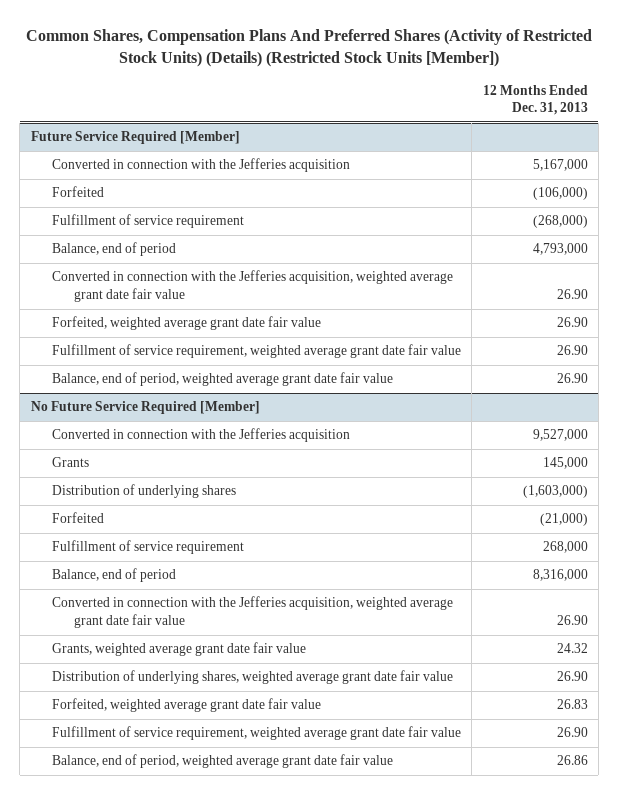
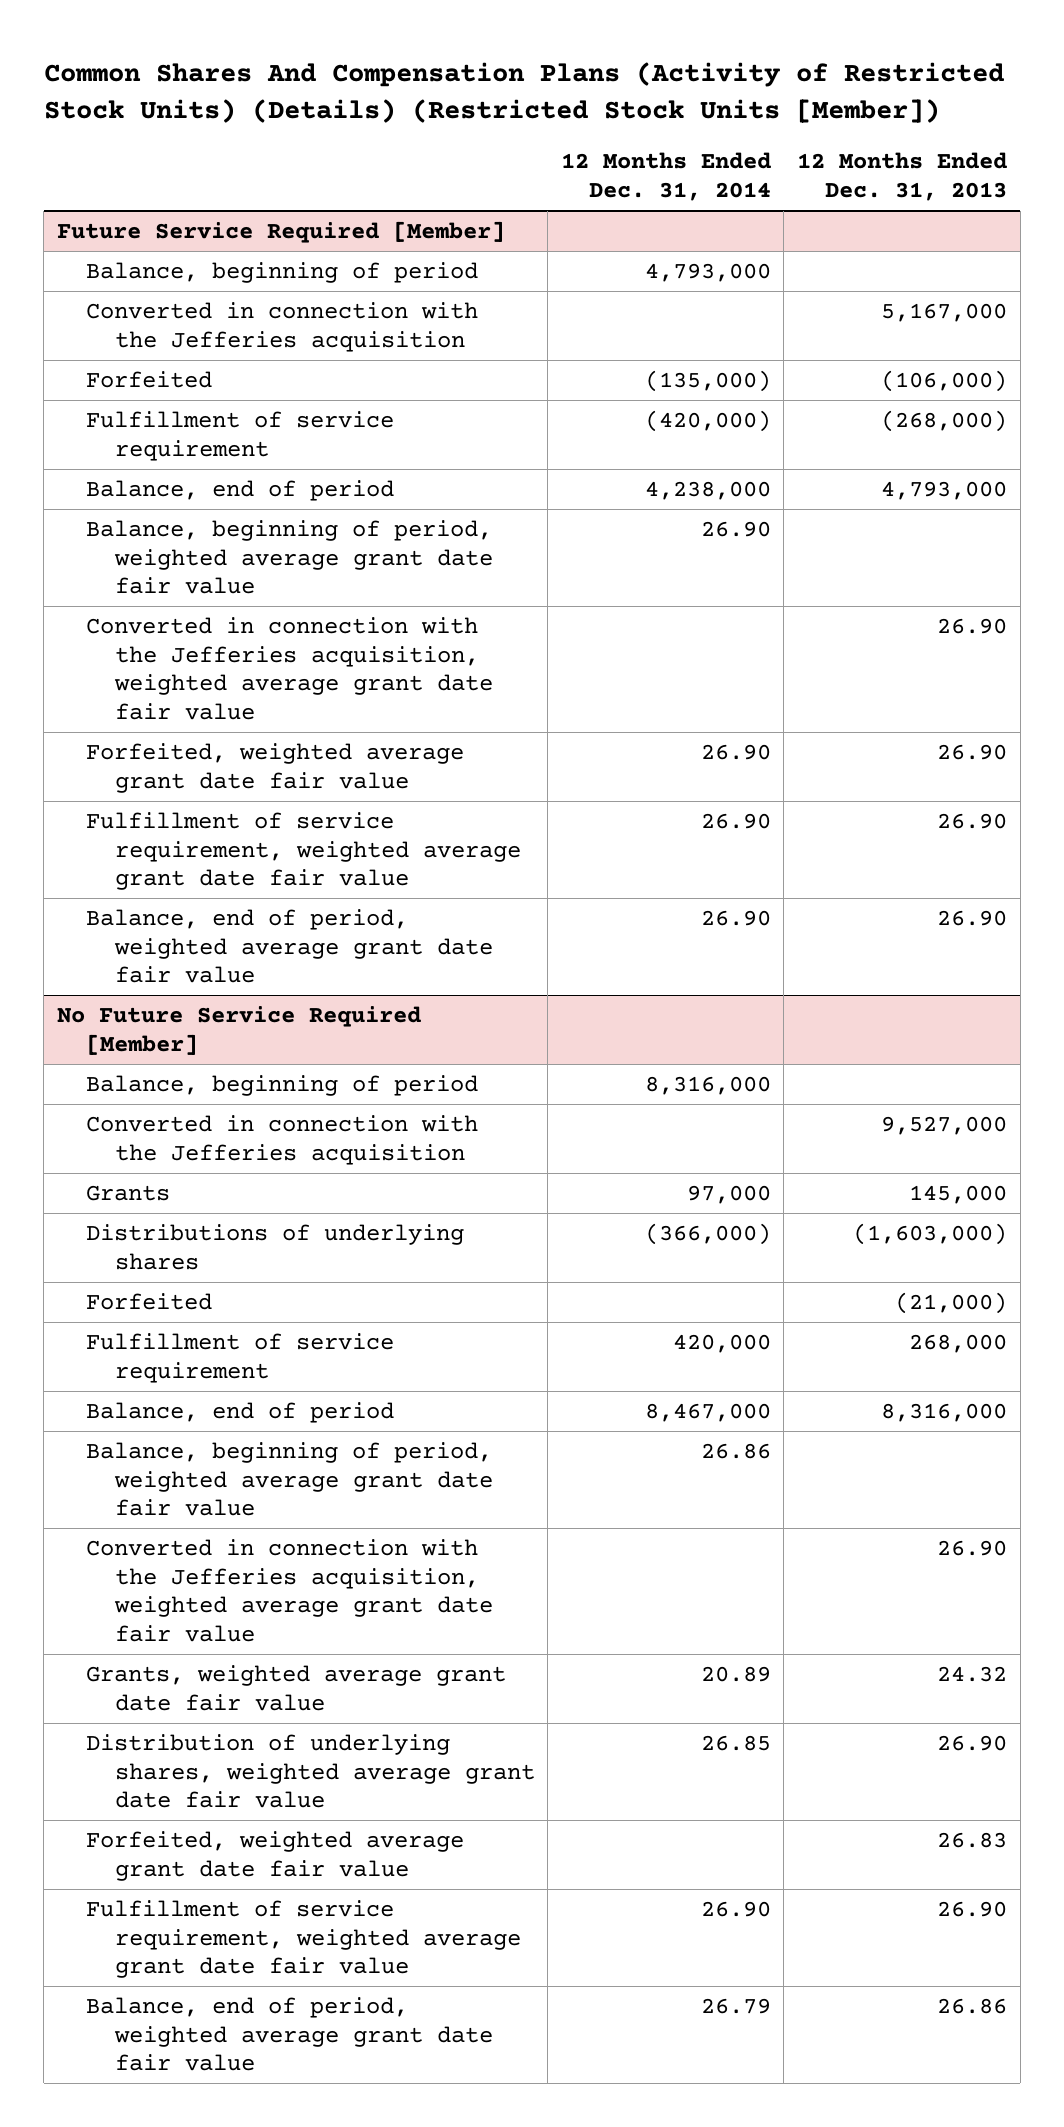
- Common Shares, Compensation Plans And Preferred Shares (Activity of Restricted Stock Units) (Details) (Restricted Stock Units [Member])
+ Common Shares And Compensation Plans (Activity of Restricted Stock Units) (Details) (Restricted Stock Units [Member])
- | 12 Months Ended Dec. 31, 2013
+ | 12 Months Ended Dec. 31, 2014 | 12 Months Ended Dec. 31, 2013
@ Future Service Required [Member]
+ Balance, beginning of period | 4,793,000 |
+ Balance, beginning of period, weighted average grant date fair value | 26.90 |
@ No Future Service Required [Member]
+ Balance, beginning of period | 8,316,000 |
- Distribution of underlying shares | (1,603,000)
+ Distributions of underlying shares | (366,000) | (1,603,000)
+ Balance, beginning of period, weighted average grant date fair value | 26.86 |

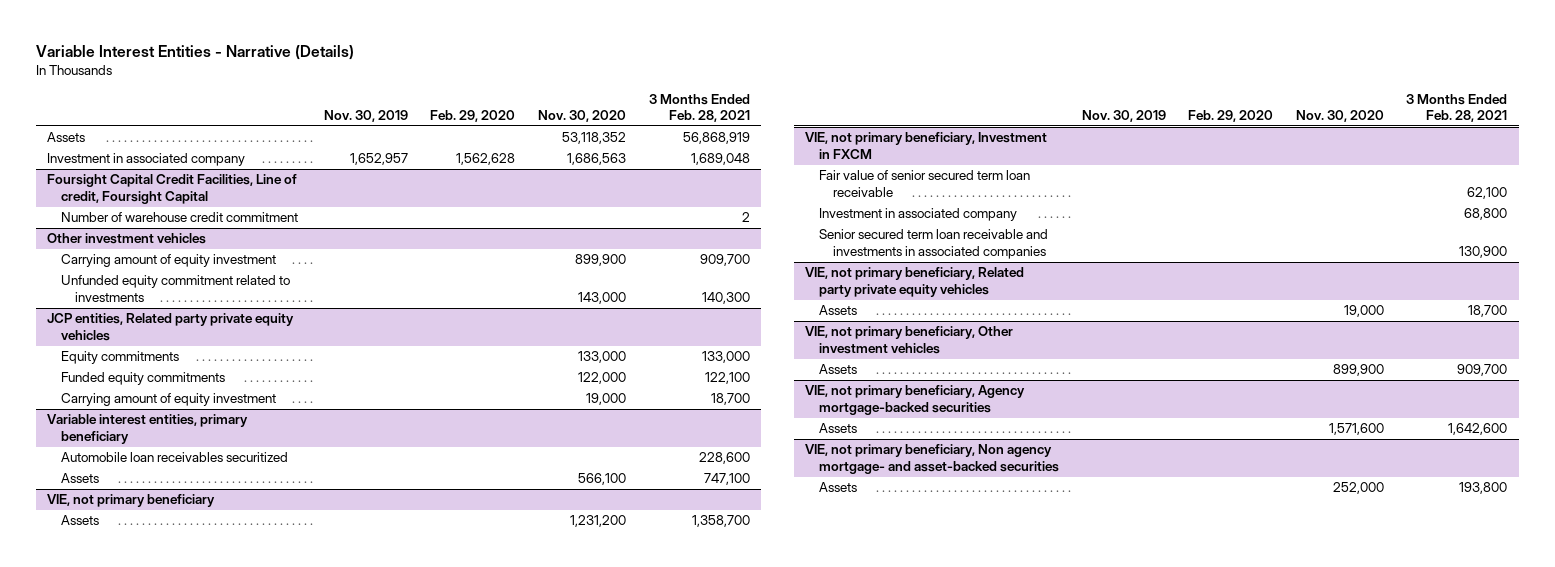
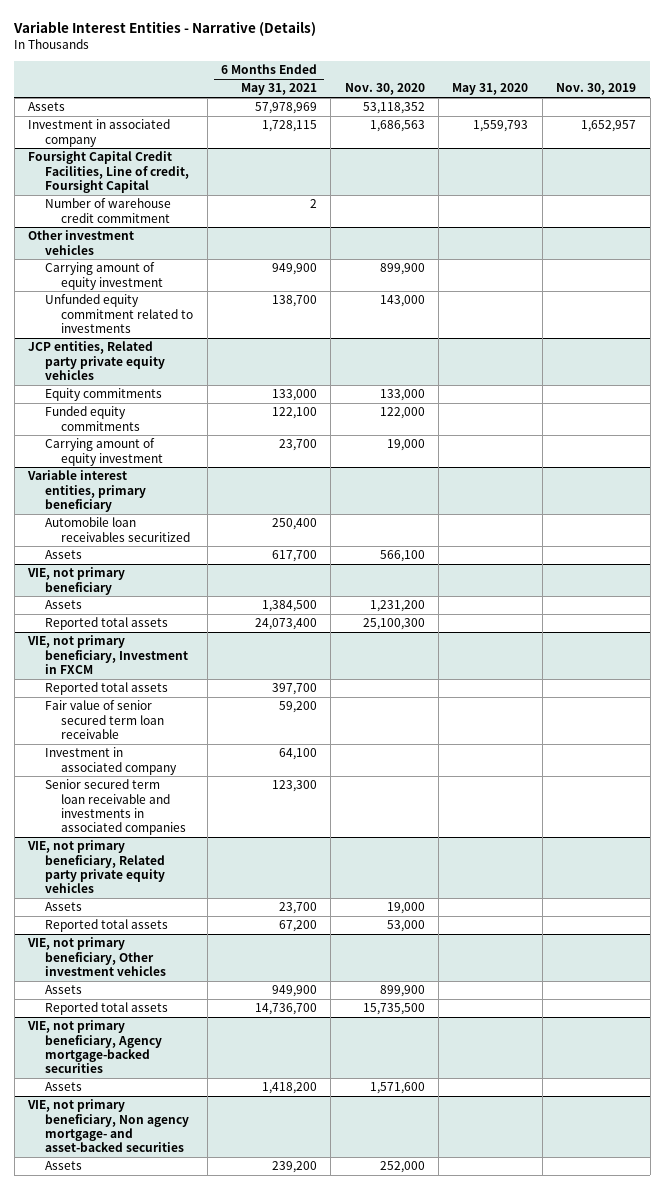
- | Nov. 30, 2019 | Feb. 29, 2020 | Nov. 30, 2020 | 3 Months Ended Feb. 28, 2021
+ | 6 Months Ended May 31, 2021 | Nov. 30, 2020 | May 31, 2020 | Nov. 30, 2019
@ VIE, not primary beneficiary
+ Reported total assets | 24,073,400 | 25,100,300 | |
@ VIE, not primary beneficiary, Investment in FXCM
+ Reported total assets | 397,700 | | |
@ VIE, not primary beneficiary, Related party private equity vehicles
+ Reported total assets | 67,200 | 53,000 | |
@ VIE, not primary beneficiary, Other investment vehicles
+ Reported total assets | 14,736,700 | 15,735,500 | |

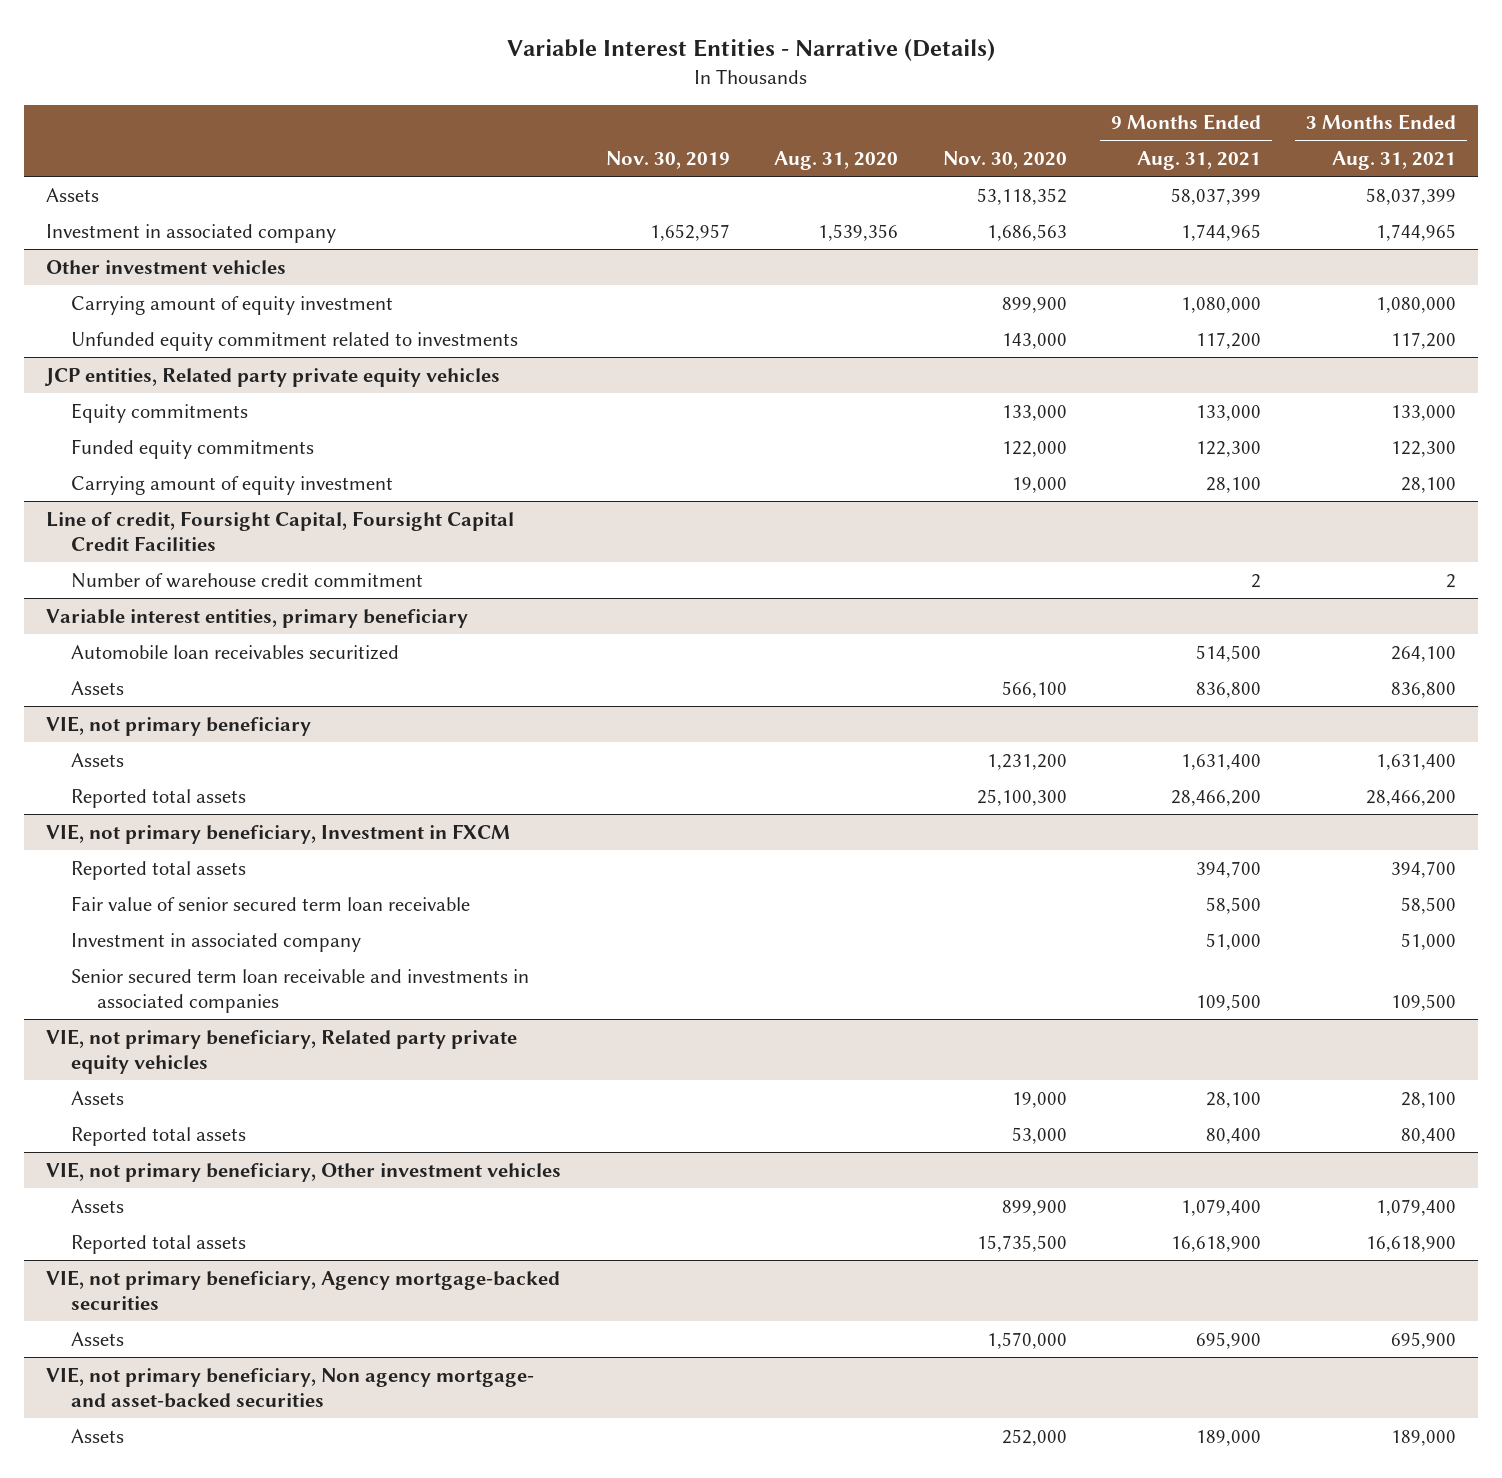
- | 6 Months Ended May 31, 2021 | Nov. 30, 2020 | May 31, 2020 | Nov. 30, 2019
+ | Nov. 30, 2019 | Aug. 31, 2020 | Nov. 30, 2020 | 9 Months Ended Aug. 31, 2021 | 3 Months Ended Aug. 31, 2021
- Foursight Capital Credit Facilities, Line of credit, Foursight Capital
- Number of warehouse credit commitment | 2 | | |
+ Line of credit, Foursight Capital, Foursight Capital Credit Facilities
+ Number of warehouse credit commitment | | | | 2 | 2
@ VIE, not primary beneficiary, Agency mortgage-backed securities
- Assets | 1,418,200 | 1,571,600 | |
+ Assets | | | 1,570,000 | 695,900 | 695,900

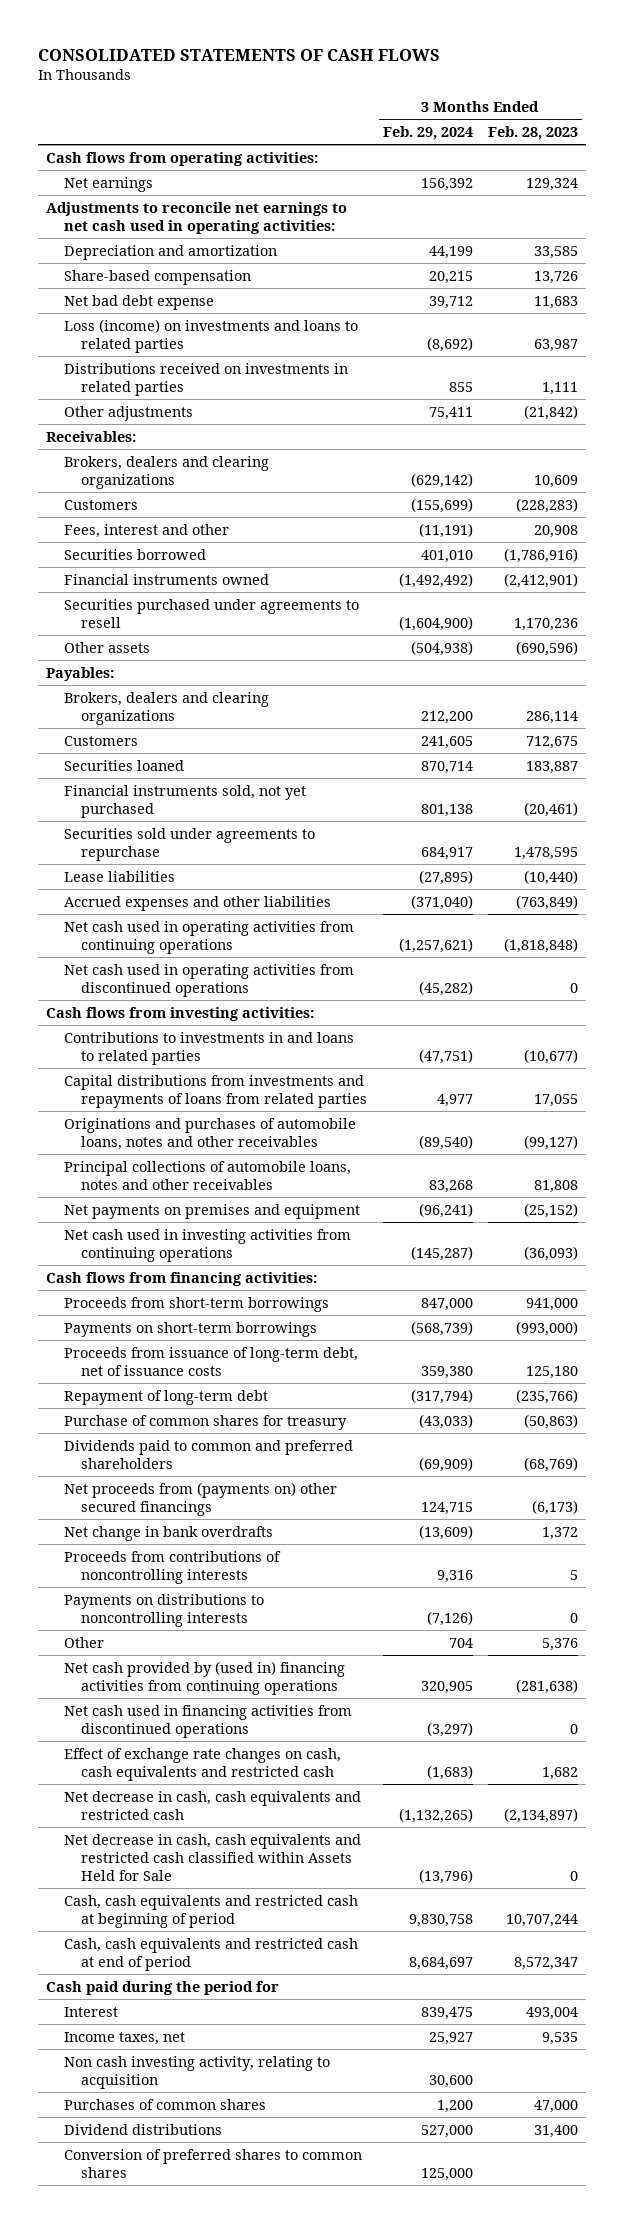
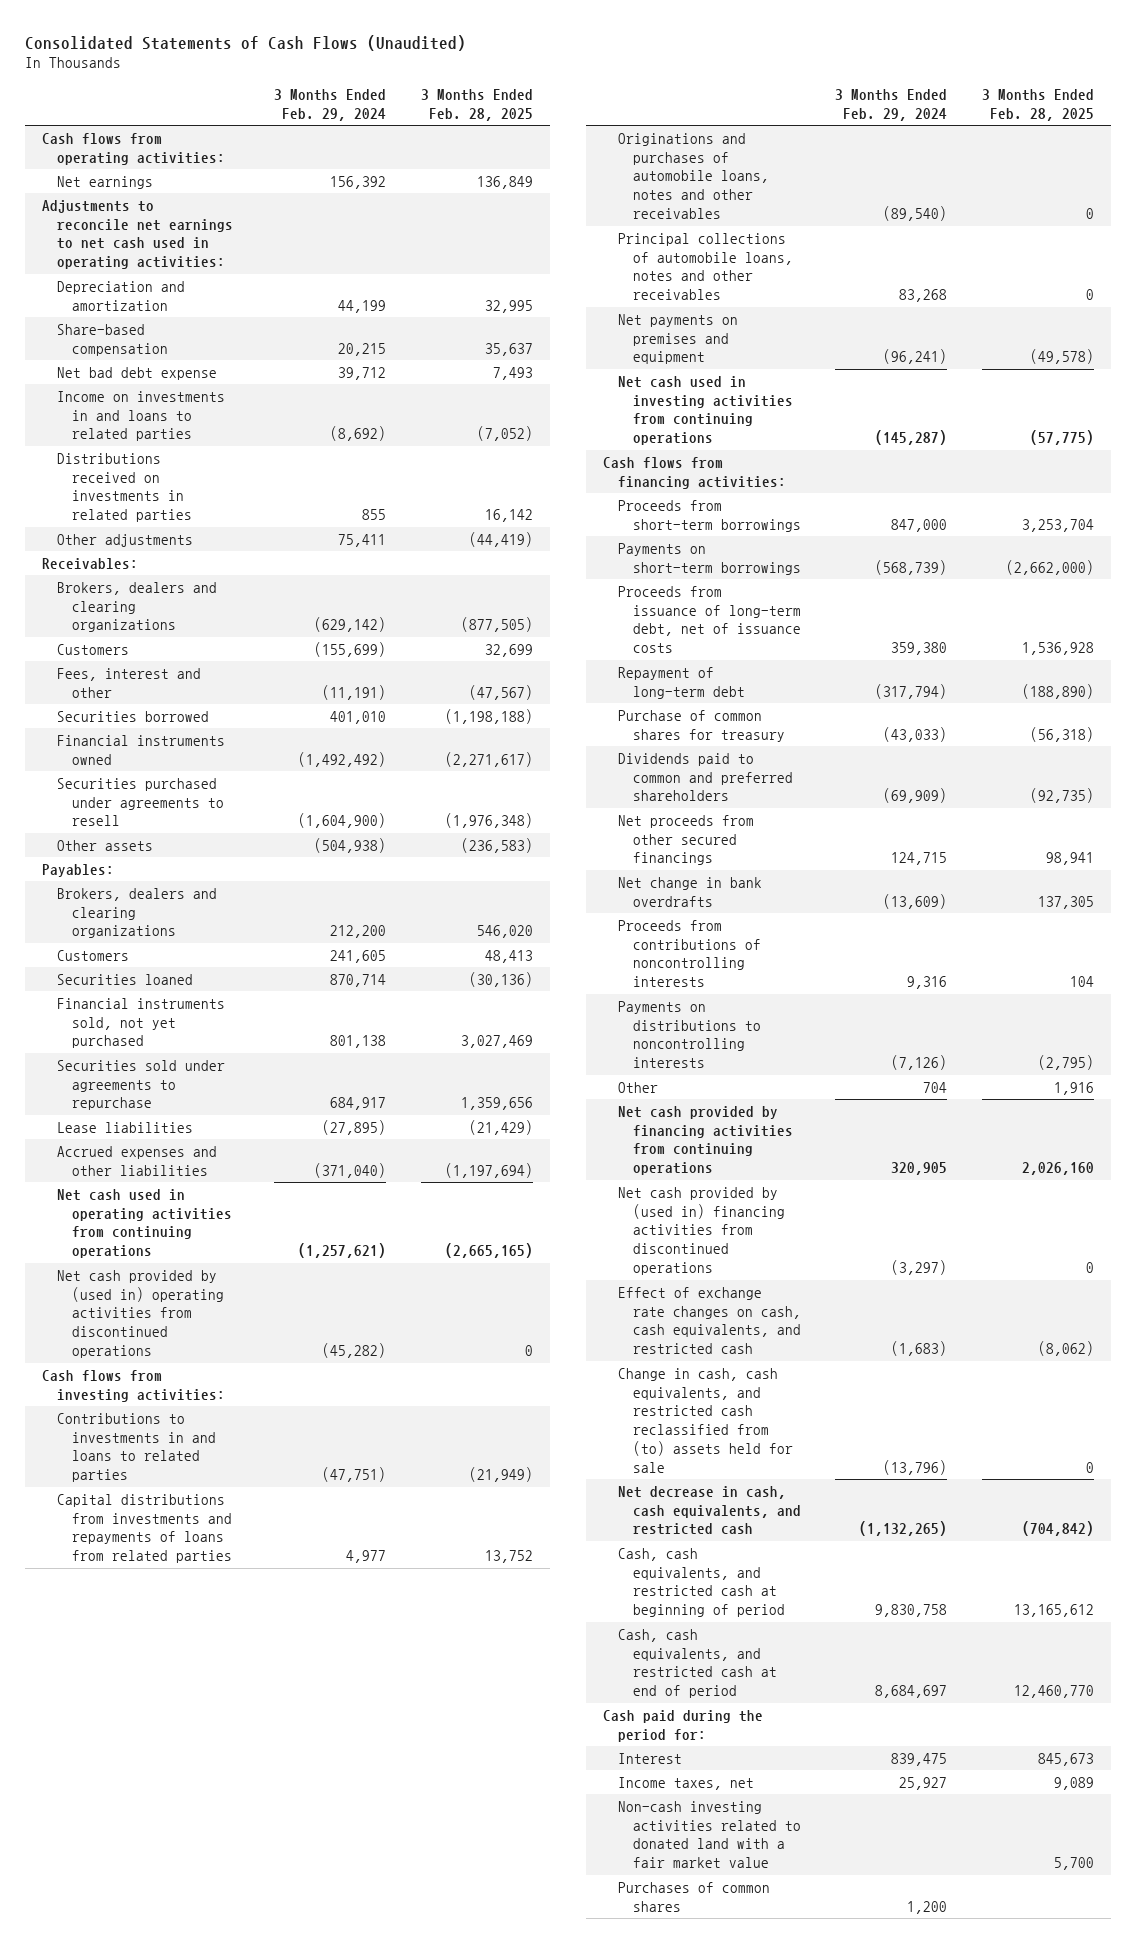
- CONSOLIDATED STATEMENTS OF CASH FLOWS
+ Consolidated Statements of Cash Flows (Unaudited)
- | 3 Months Ended Feb. 29, 2024 | 3 Months Ended Feb. 28, 2023
+ | 3 Months Ended Feb. 29, 2024 | 3 Months Ended Feb. 28, 2025
- Loss (income) on investments and loans to related parties | (8,692) | 63,987
+ Income on investments in and loans to related parties | (8,692) | (7,052)
- Net cash used in operating activities from discontinued operations | (45,282) | 0
+ Net cash provided by (used in) operating activities from discontinued operations | (45,282) | 0
- Net proceeds from (payments on) other secured financings | 124,715 | (6,173)
+ Net proceeds from other secured financings | 124,715 | 98,941
- Net cash provided by (used in) financing activities from continuing operations | 320,905 | (281,638)
- Net cash used in financing activities from discontinued operations | (3,297) | 0
- Effect of exchange rate changes on cash, cash equivalents and restricted cash | (1,683) | 1,682
- Net decrease in cash, cash equivalents and restricted cash | (1,132,265) | (2,134,897)
- Net decrease in cash, cash equivalents and restricted cash classified within Assets Held for Sale | (13,796) | 0
- Cash, cash equivalents and restricted cash at beginning of period | 9,830,758 | 10,707,244
- Cash, cash equivalents and restricted cash at end of period | 8,684,697 | 8,572,347
- Cash paid during the period for
+ Net cash provided by financing activities from continuing operations | 320,905 | 2,026,160
+ Net cash provided by (used in) financing activities from discontinued operations | (3,297) | 0
+ Effect of exchange rate changes on cash, cash equivalents, and restricted cash | (1,683) | (8,062)
+ Change in cash, cash equivalents, and restricted cash reclassified from (to) assets held for sale | (13,796) | 0
+ Net decrease in cash, cash equivalents, and restricted cash | (1,132,265) | (704,842)
+ Cash, cash equivalents, and restricted cash at beginning of period | 9,830,758 | 13,165,612
+ Cash, cash equivalents, and restricted cash at end of period | 8,684,697 | 12,460,770
+ Cash paid during the period for:
- Non cash investing activity, relating to acquisition | 30,600 |
+ Non-cash investing activities related to donated land with a fair market value | | 5,700
- Dividend distributions | 527,000 | 31,400
- Conversion of preferred shares to common shares | 125,000 |

